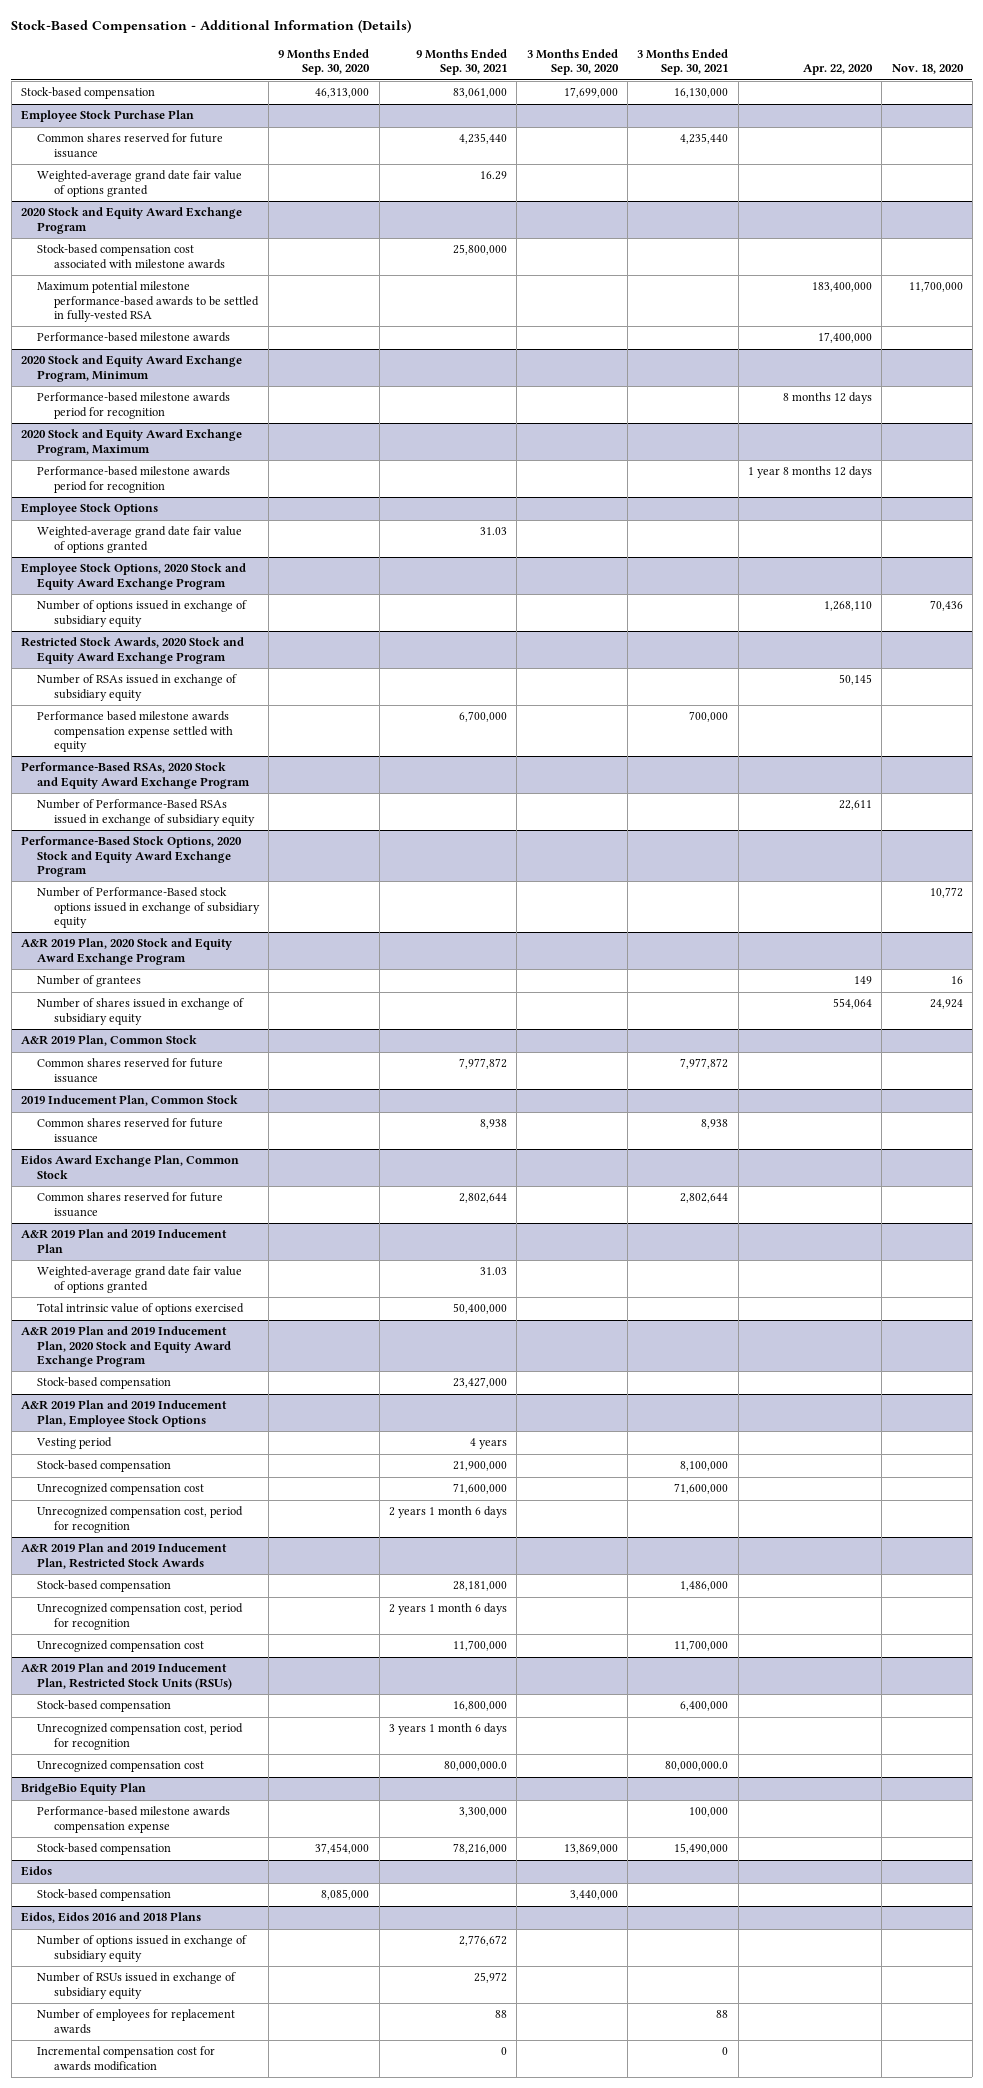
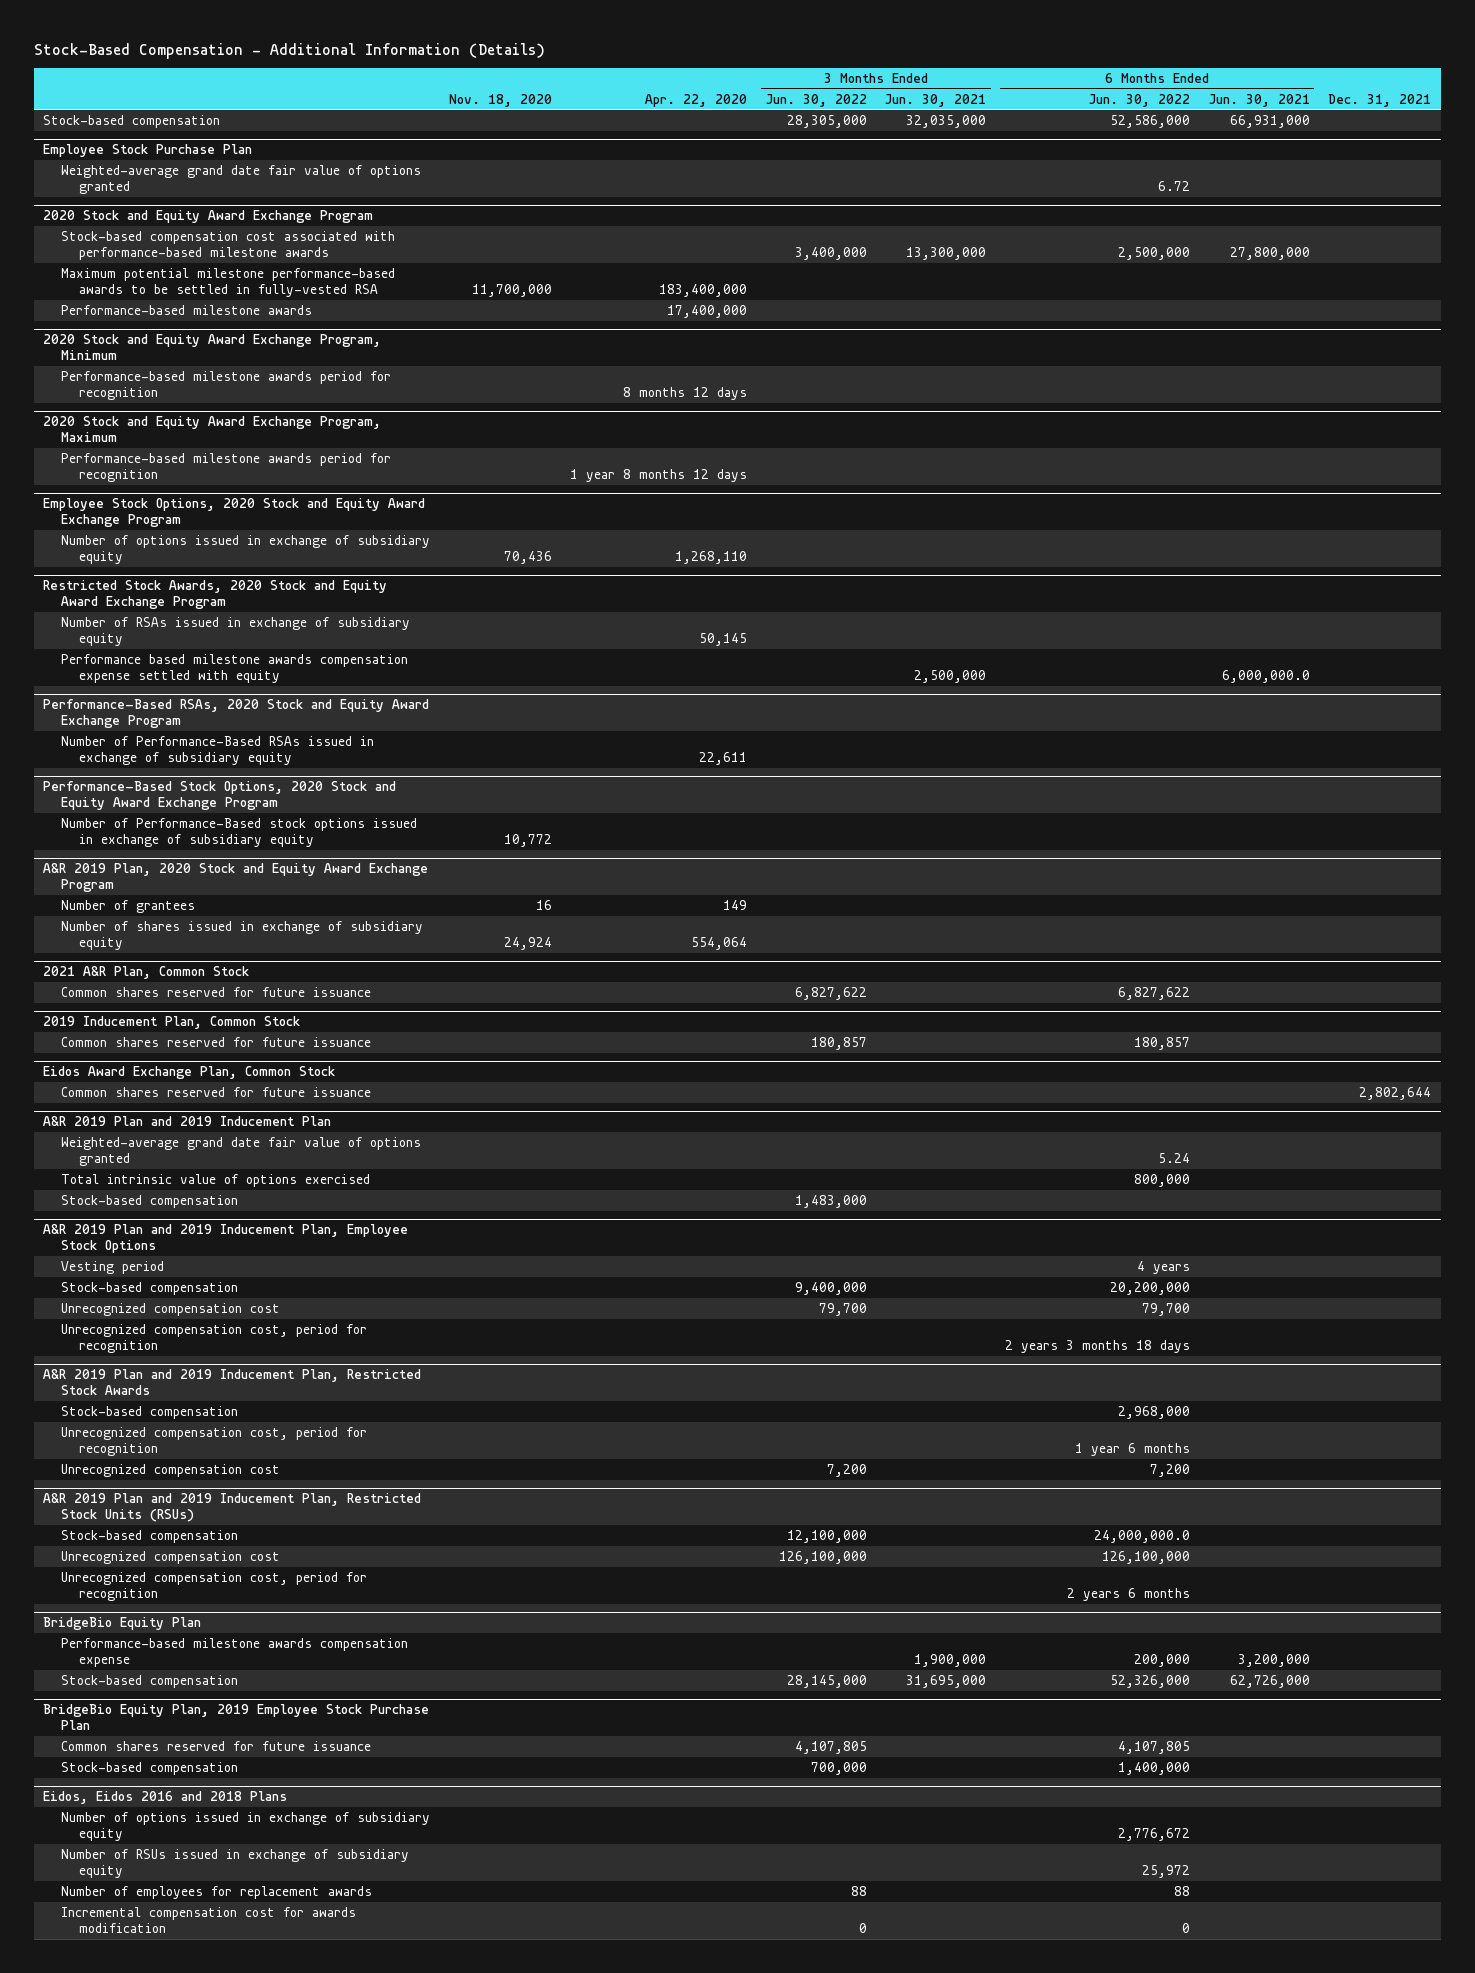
- | 9 Months Ended Sep. 30, 2020 | 9 Months Ended Sep. 30, 2021 | 3 Months Ended Sep. 30, 2020 | 3 Months Ended Sep. 30, 2021 | Apr. 22, 2020 | Nov. 18, 2020
+ | Nov. 18, 2020 | Apr. 22, 2020 | 3 Months Ended Jun. 30, 2022 | 3 Months Ended Jun. 30, 2021 | 6 Months Ended Jun. 30, 2022 | 6 Months Ended Jun. 30, 2021 | Dec. 31, 2021
@ Employee Stock Purchase Plan
- Common shares reserved for future issuance | | 4,235,440 | | 4,235,440 | |
@ 2020 Stock and Equity Award Exchange Program
- Stock-based compensation cost associated with milestone awards | | 25,800,000 | | | |
+ Stock-based compensation cost associated with performance-based milestone awards | | | 3,400,000 | 13,300,000 | 2,500,000 | 27,800,000 |
- Employee Stock Options
- Weighted-average grand date fair value of options granted | | 31.03 | | | |
- A&R 2019 Plan, Common Stock
+ 2021 A&R Plan, Common Stock
- A&R 2019 Plan and 2019 Inducement Plan, 2020 Stock and Equity Award Exchange Program
- Stock-based compensation | | 23,427,000 | | | |
@ A&R 2019 Plan and 2019 Inducement Plan
+ Stock-based compensation | | | 1,483,000 | | | |
@ A&R 2019 Plan and 2019 Inducement Plan, Restricted Stock Units (RSUs)
moved down: Unrecognized compensation cost, period for recognition | | | | | 2 years 6 months | |
- Eidos
- Stock-based compensation | 8,085,000 | | 3,440,000 | | |
+ BridgeBio Equity Plan, 2019 Employee Stock Purchase Plan
+ Common shares reserved for future issuance | | | 4,107,805 | | 4,107,805 | |
+ Stock-based compensation | | | 700,000 | | 1,400,000 | |

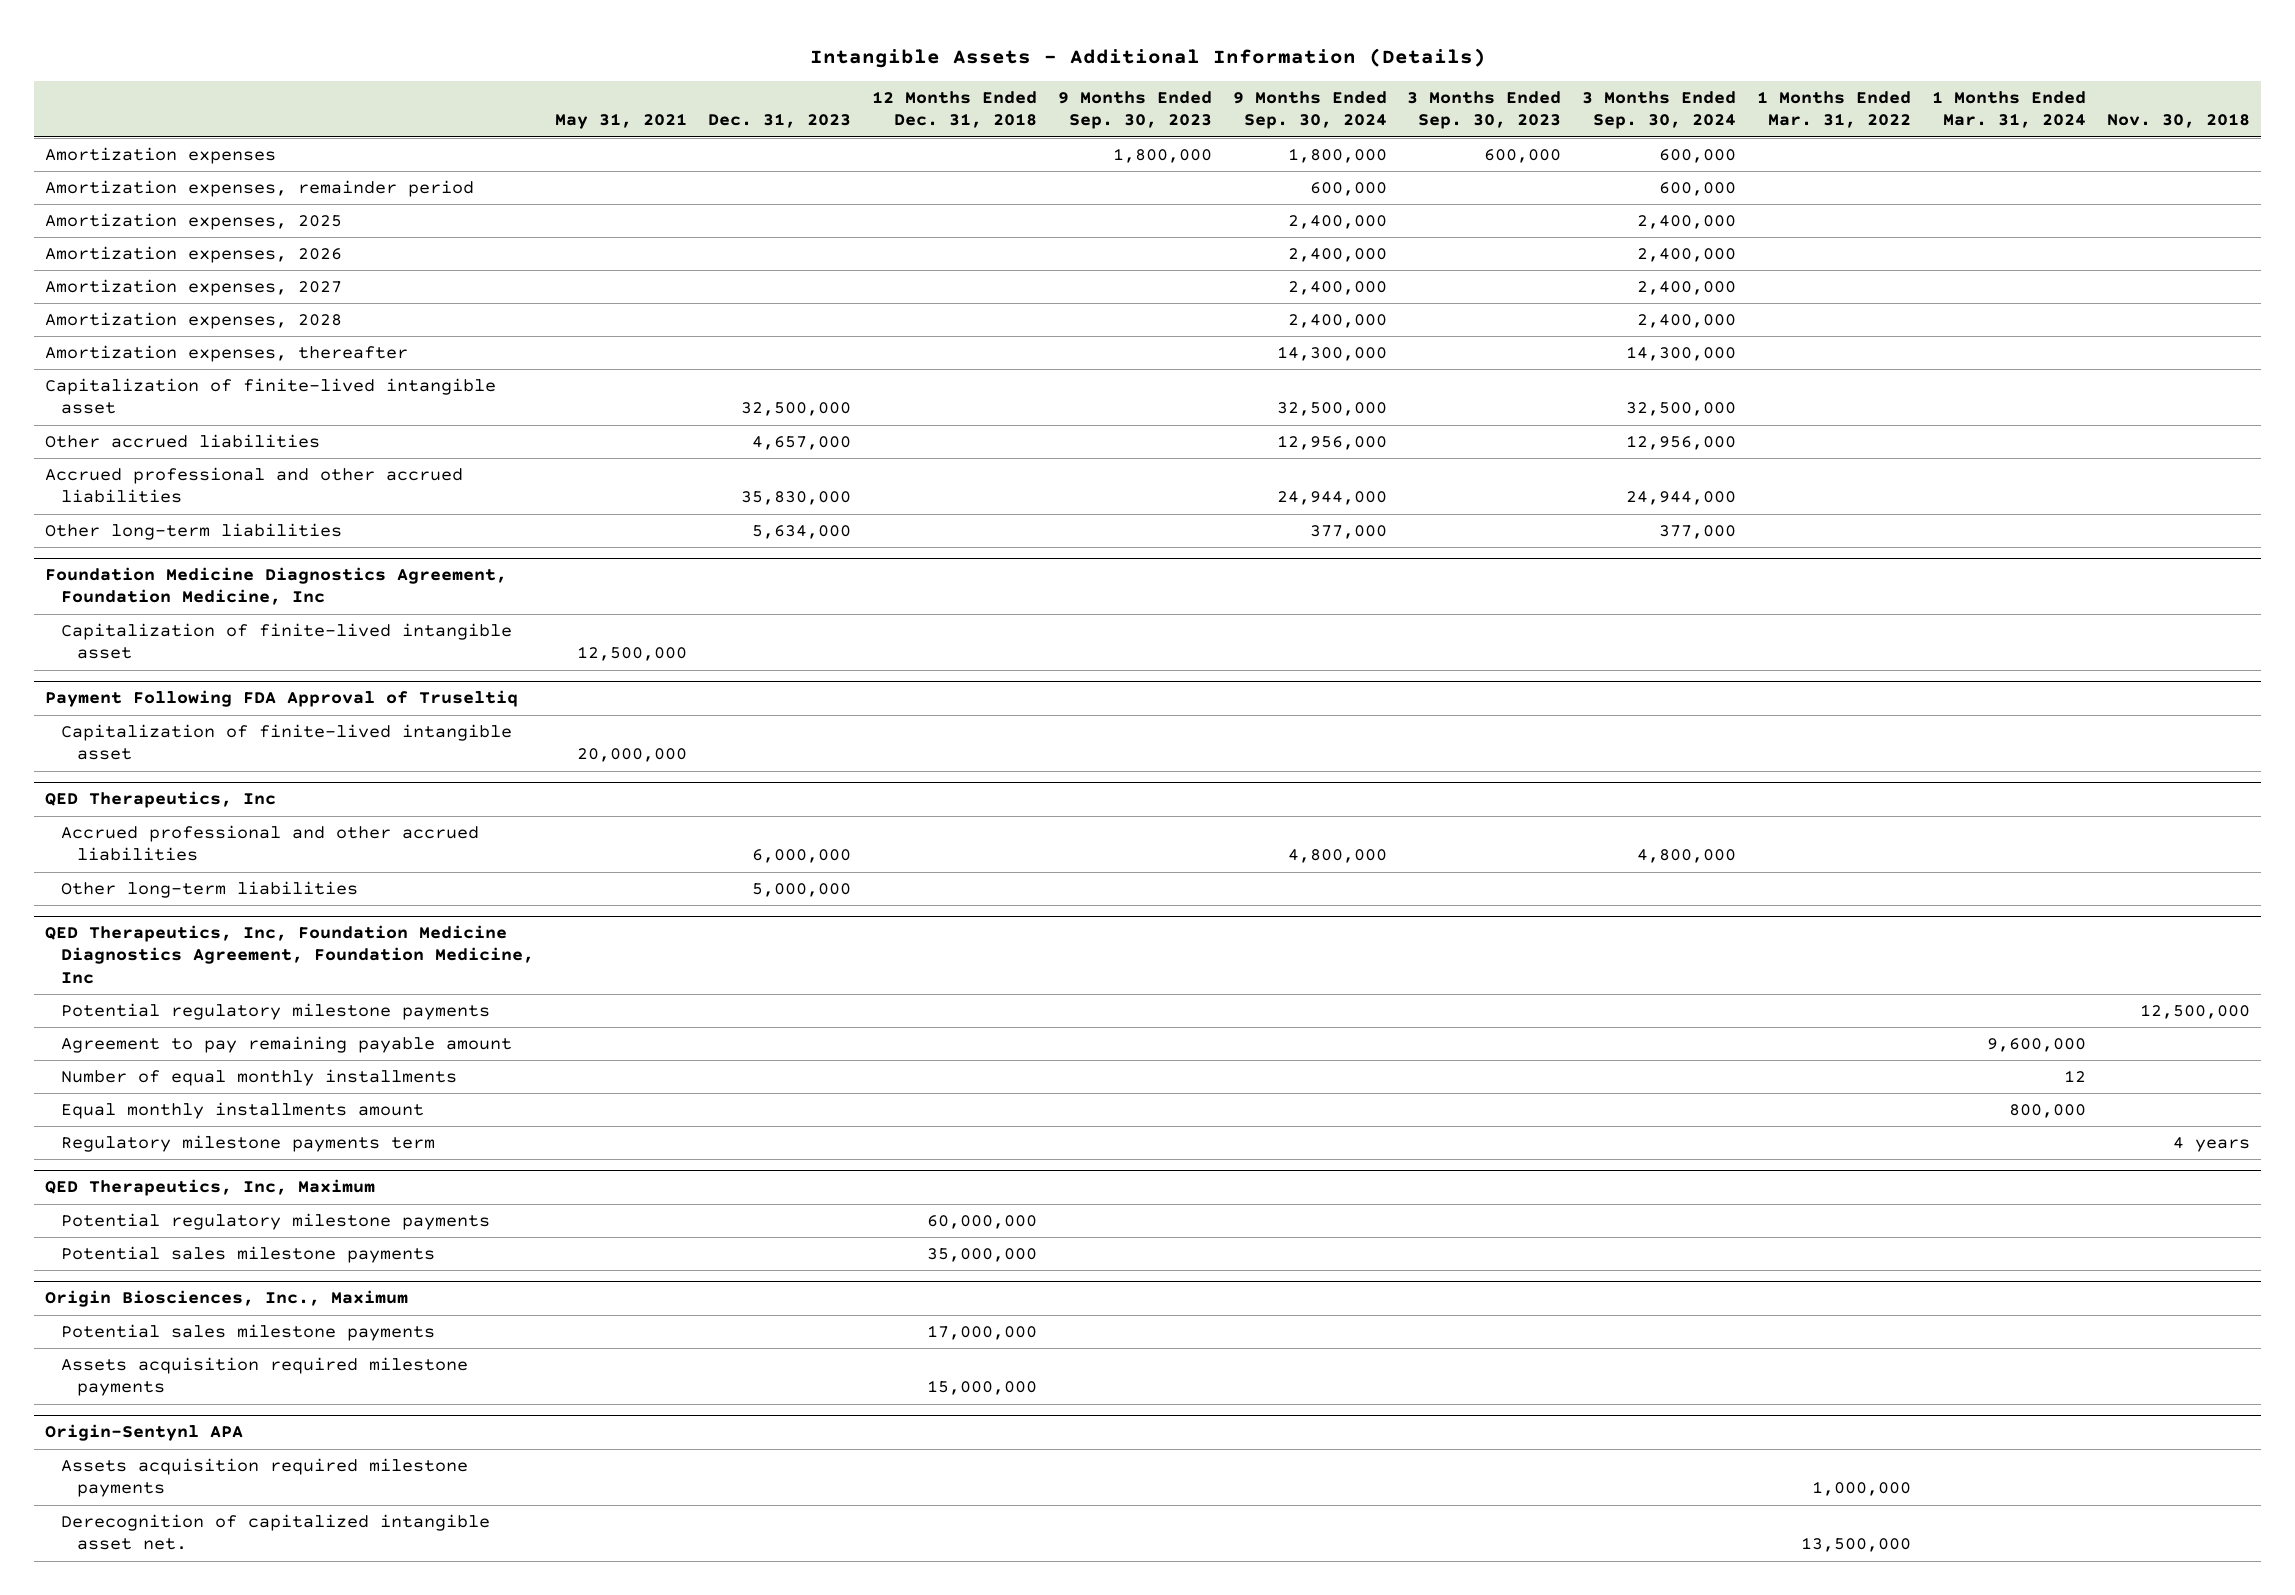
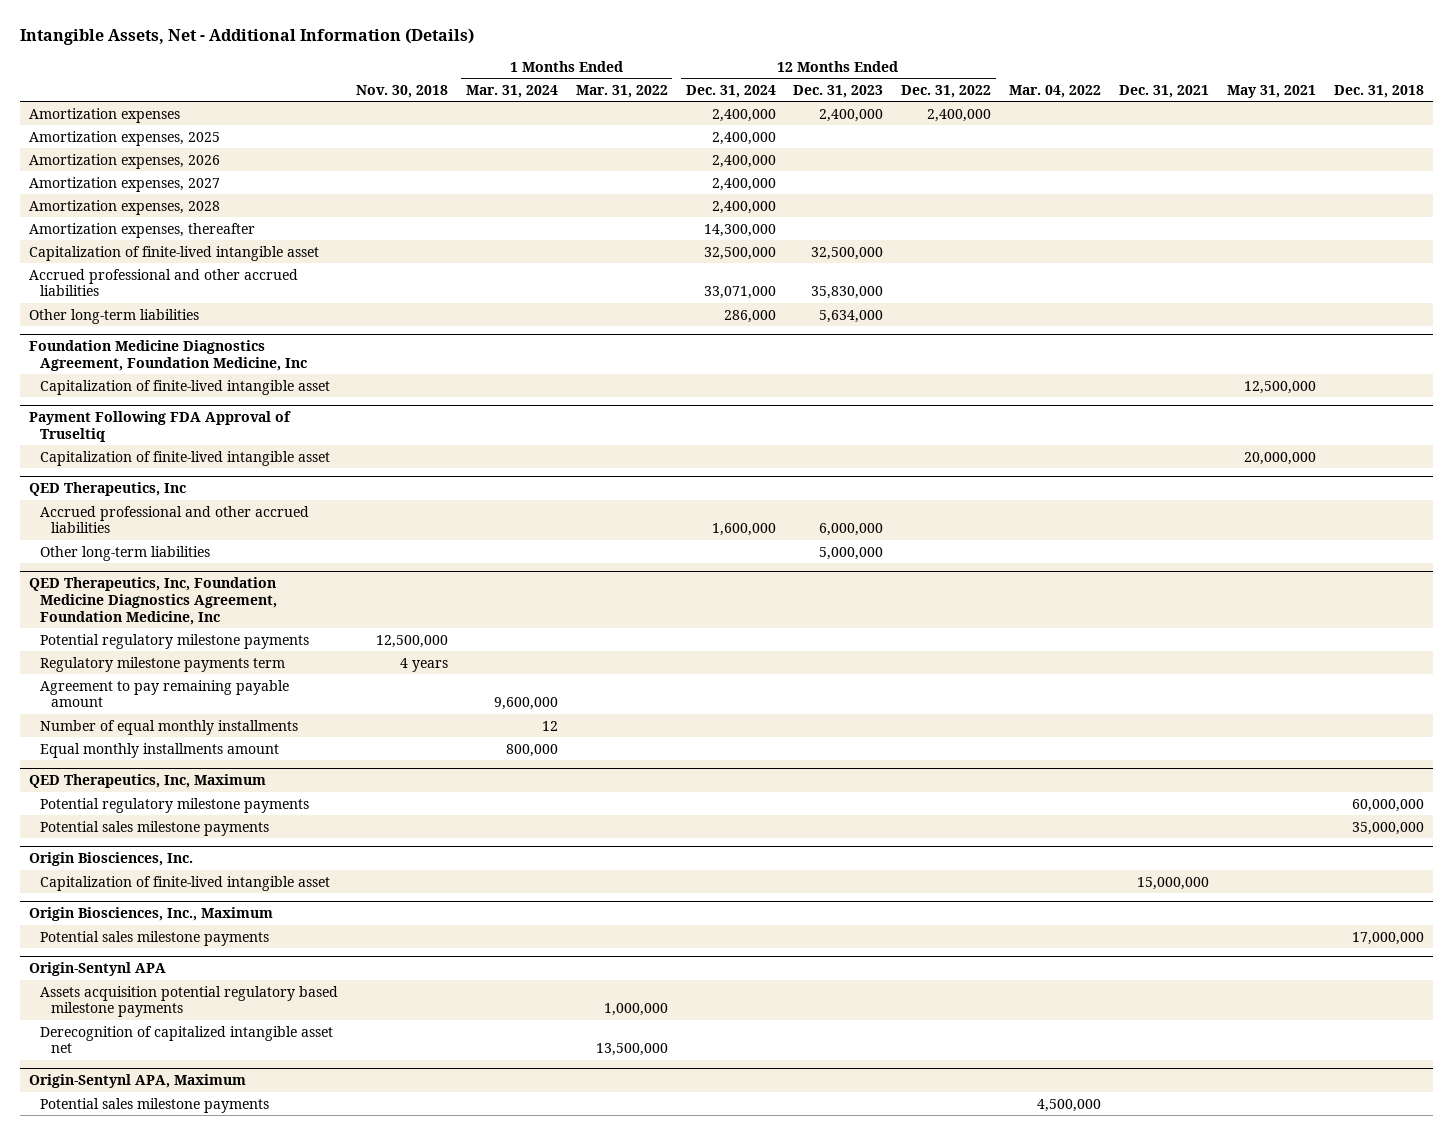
- Intangible Assets - Additional Information (Details)
+ Intangible Assets, Net - Additional Information (Details)
- | May 31, 2021 | Dec. 31, 2023 | 12 Months Ended Dec. 31, 2018 | 9 Months Ended Sep. 30, 2023 | 9 Months Ended Sep. 30, 2024 | 3 Months Ended Sep. 30, 2023 | 3 Months Ended Sep. 30, 2024 | 1 Months Ended Mar. 31, 2022 | 1 Months Ended Mar. 31, 2024 | Nov. 30, 2018
+ | Nov. 30, 2018 | 1 Months Ended Mar. 31, 2024 | 1 Months Ended Mar. 31, 2022 | 12 Months Ended Dec. 31, 2024 | 12 Months Ended Dec. 31, 2023 | 12 Months Ended Dec. 31, 2022 | Mar. 04, 2022 | Dec. 31, 2021 | May 31, 2021 | Dec. 31, 2018
- Amortization expenses, remainder period | | | | | 600,000 | | 600,000 | | |
- Other accrued liabilities | | 4,657,000 | | | 12,956,000 | | 12,956,000 | | |
@ QED Therapeutics, Inc, Foundation Medicine Diagnostics Agreement, Foundation Medicine, Inc
moved up: Regulatory milestone payments term | 4 years | | | | | | | | |
+ Origin Biosciences, Inc.
+ Capitalization of finite-lived intangible asset | | | | | | | | 15,000,000 | |
@ Origin Biosciences, Inc., Maximum
- Assets acquisition required milestone payments | | | 15,000,000 | | | | | | |
@ Origin-Sentynl APA
- Assets acquisition required milestone payments | | | | | | | | 1,000,000 | |
- Derecognition of capitalized intangible asset net. | | | | | | | | 13,500,000 | |
+ Assets acquisition potential regulatory based milestone payments | | | 1,000,000 | | | | | | |
+ Derecognition of capitalized intangible asset net | | | 13,500,000 | | | | | | |
+ Origin-Sentynl APA, Maximum
+ Potential sales milestone payments | | | | | | | 4,500,000 | | |

